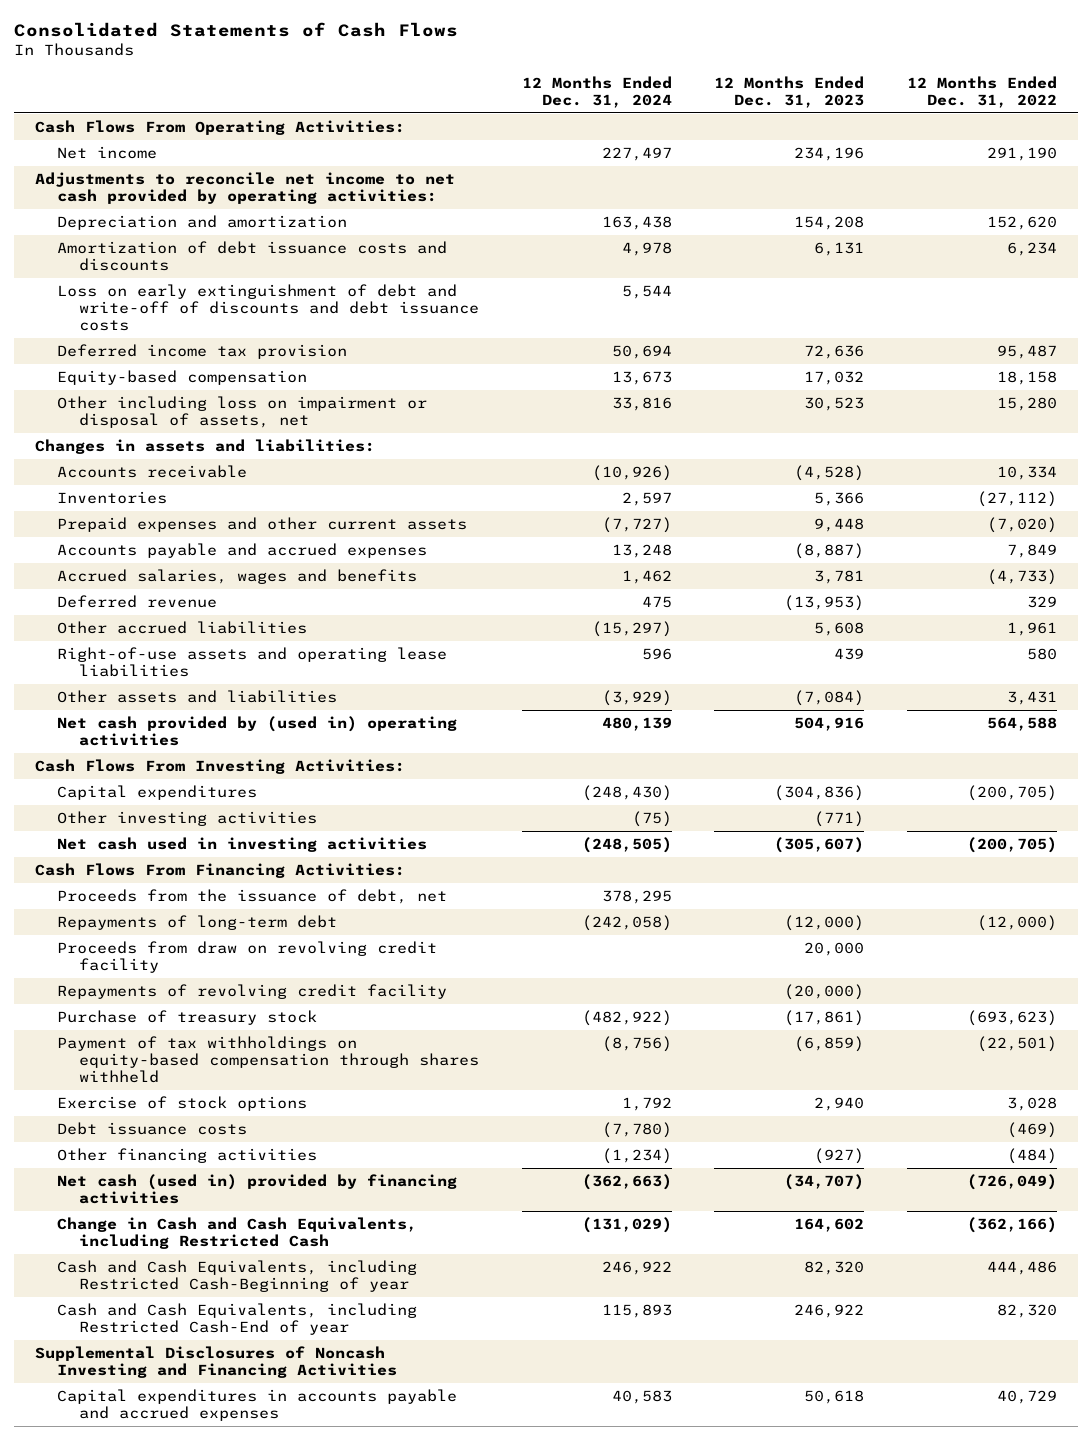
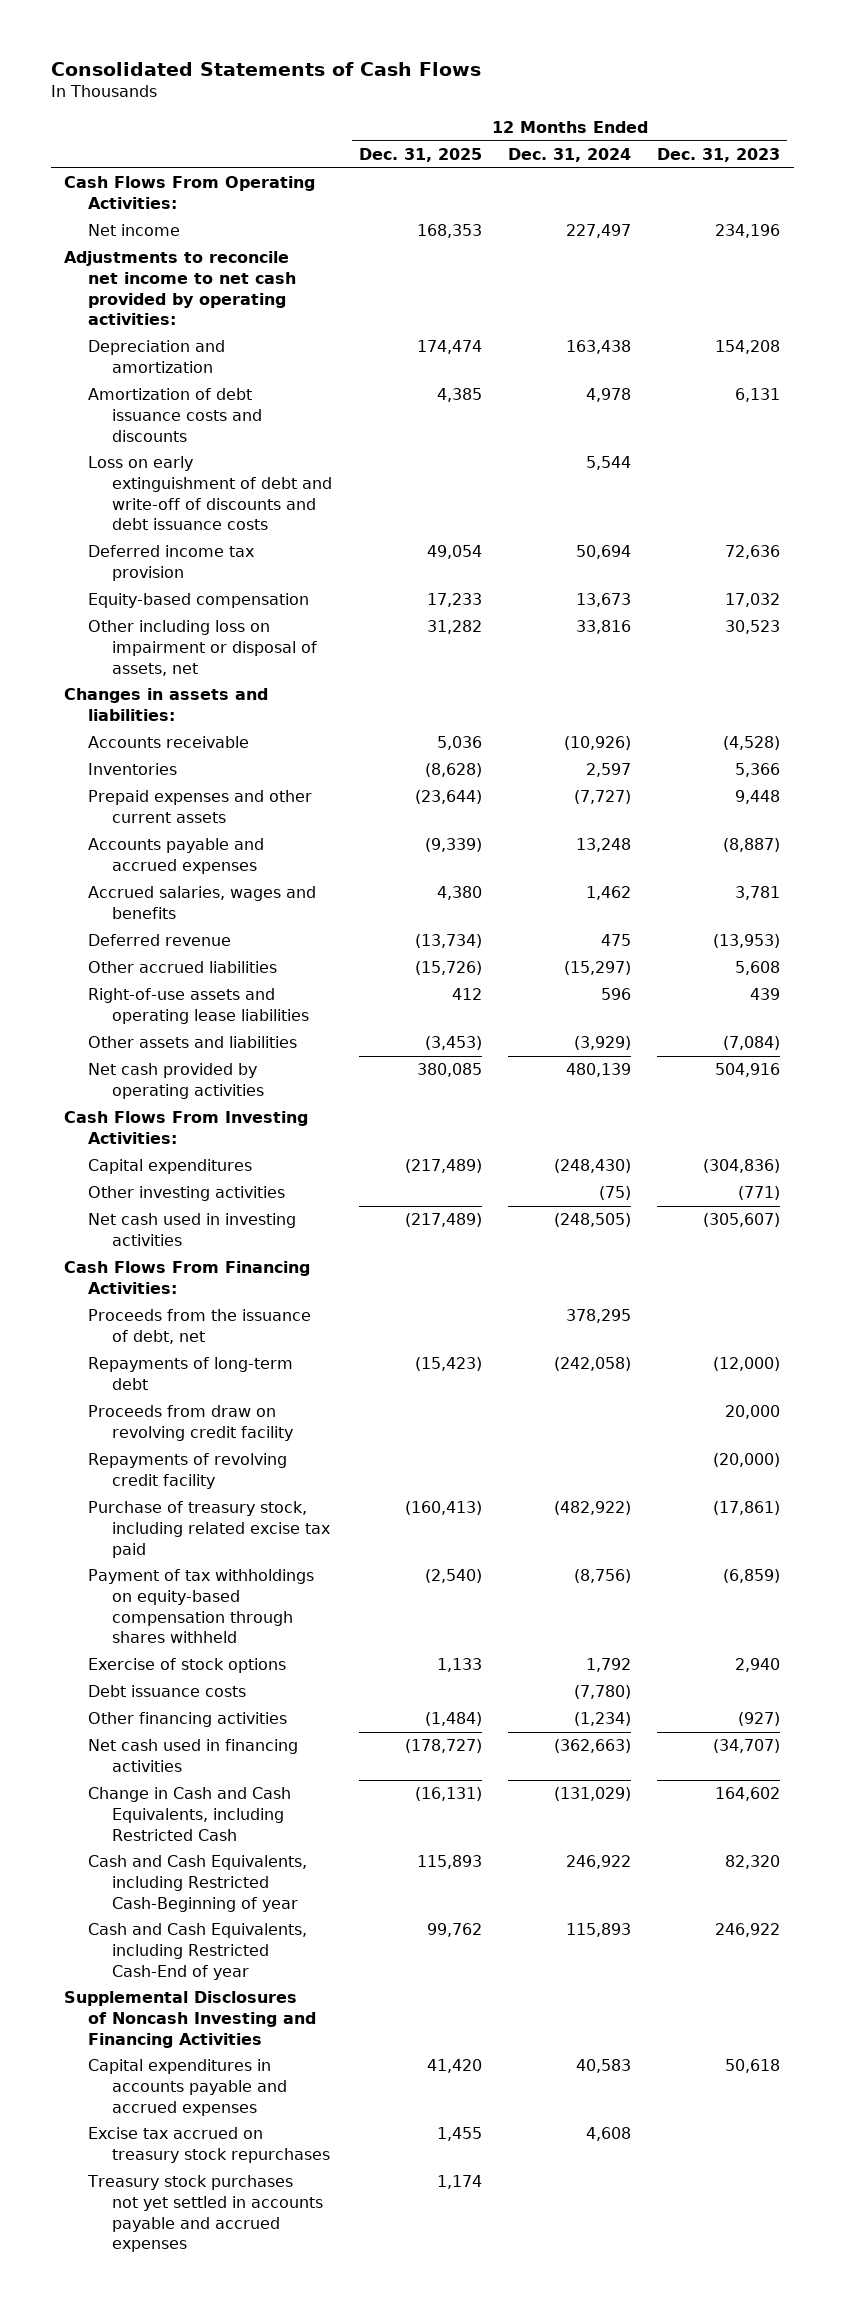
- | 12 Months Ended Dec. 31, 2024 | 12 Months Ended Dec. 31, 2023 | 12 Months Ended Dec. 31, 2022
+ | 12 Months Ended Dec. 31, 2025 | 12 Months Ended Dec. 31, 2024 | 12 Months Ended Dec. 31, 2023
- Net cash provided by (used in) operating activities | 480,139 | 504,916 | 564,588
+ Net cash provided by operating activities | 380,085 | 480,139 | 504,916
- Purchase of treasury stock | (482,922) | (17,861) | (693,623)
+ Purchase of treasury stock, including related excise tax paid | (160,413) | (482,922) | (17,861)
- Net cash (used in) provided by financing activities | (362,663) | (34,707) | (726,049)
+ Net cash used in financing activities | (178,727) | (362,663) | (34,707)
+ Excise tax accrued on treasury stock repurchases | 1,455 | 4,608 |
+ Treasury stock purchases not yet settled in accounts payable and accrued expenses | 1,174 | |

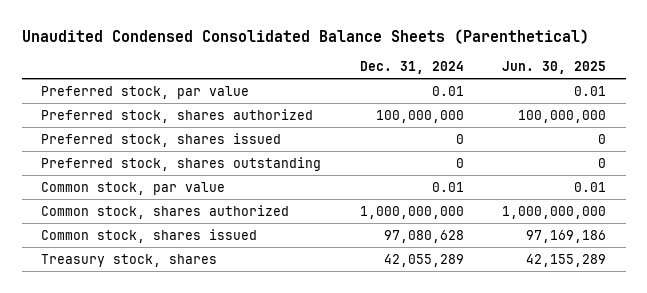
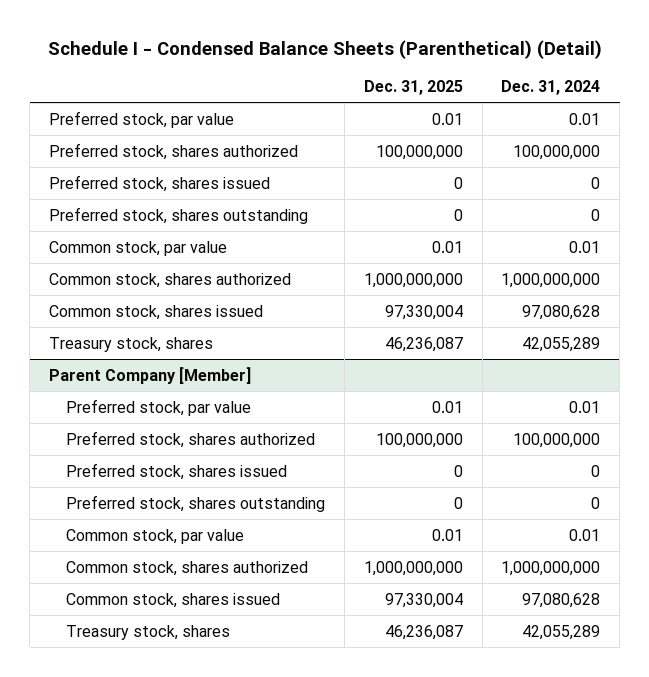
- Unaudited Condensed Consolidated Balance Sheets (Parenthetical)
+ Schedule I - Condensed Balance Sheets (Parenthetical) (Detail)
- | Dec. 31, 2024 | Jun. 30, 2025
+ | Dec. 31, 2025 | Dec. 31, 2024
+ Parent Company [Member]
+ Preferred stock, par value | 0.01 | 0.01
+ Preferred stock, shares authorized | 100,000,000 | 100,000,000
+ Preferred stock, shares issued | 0 | 0
+ Preferred stock, shares outstanding | 0 | 0
+ Common stock, par value | 0.01 | 0.01
+ Common stock, shares authorized | 1,000,000,000 | 1,000,000,000
+ Common stock, shares issued | 97,330,004 | 97,080,628
+ Treasury stock, shares | 46,236,087 | 42,055,289

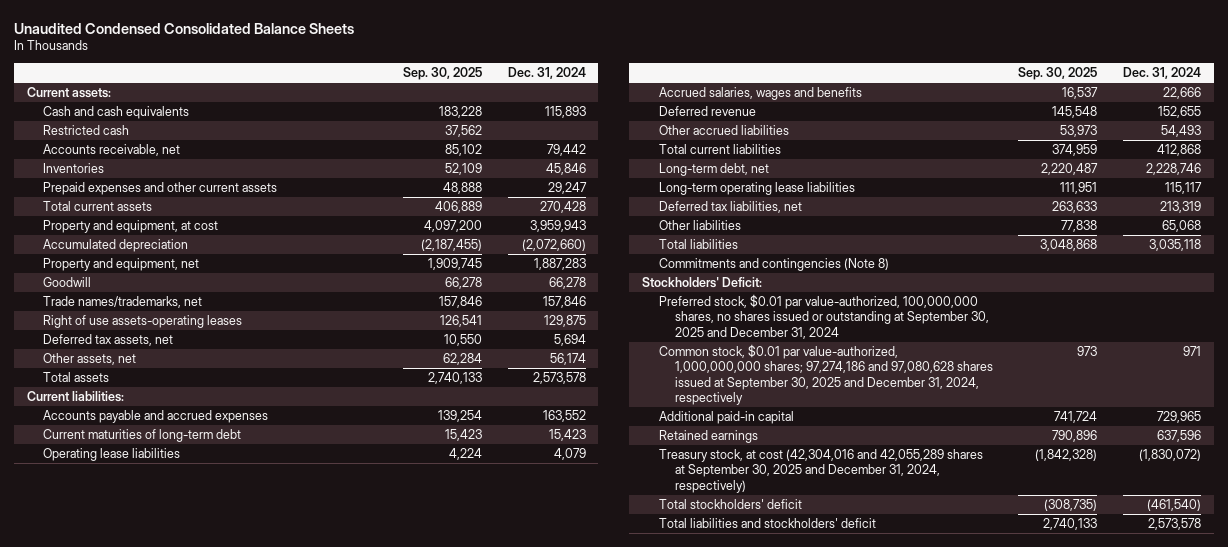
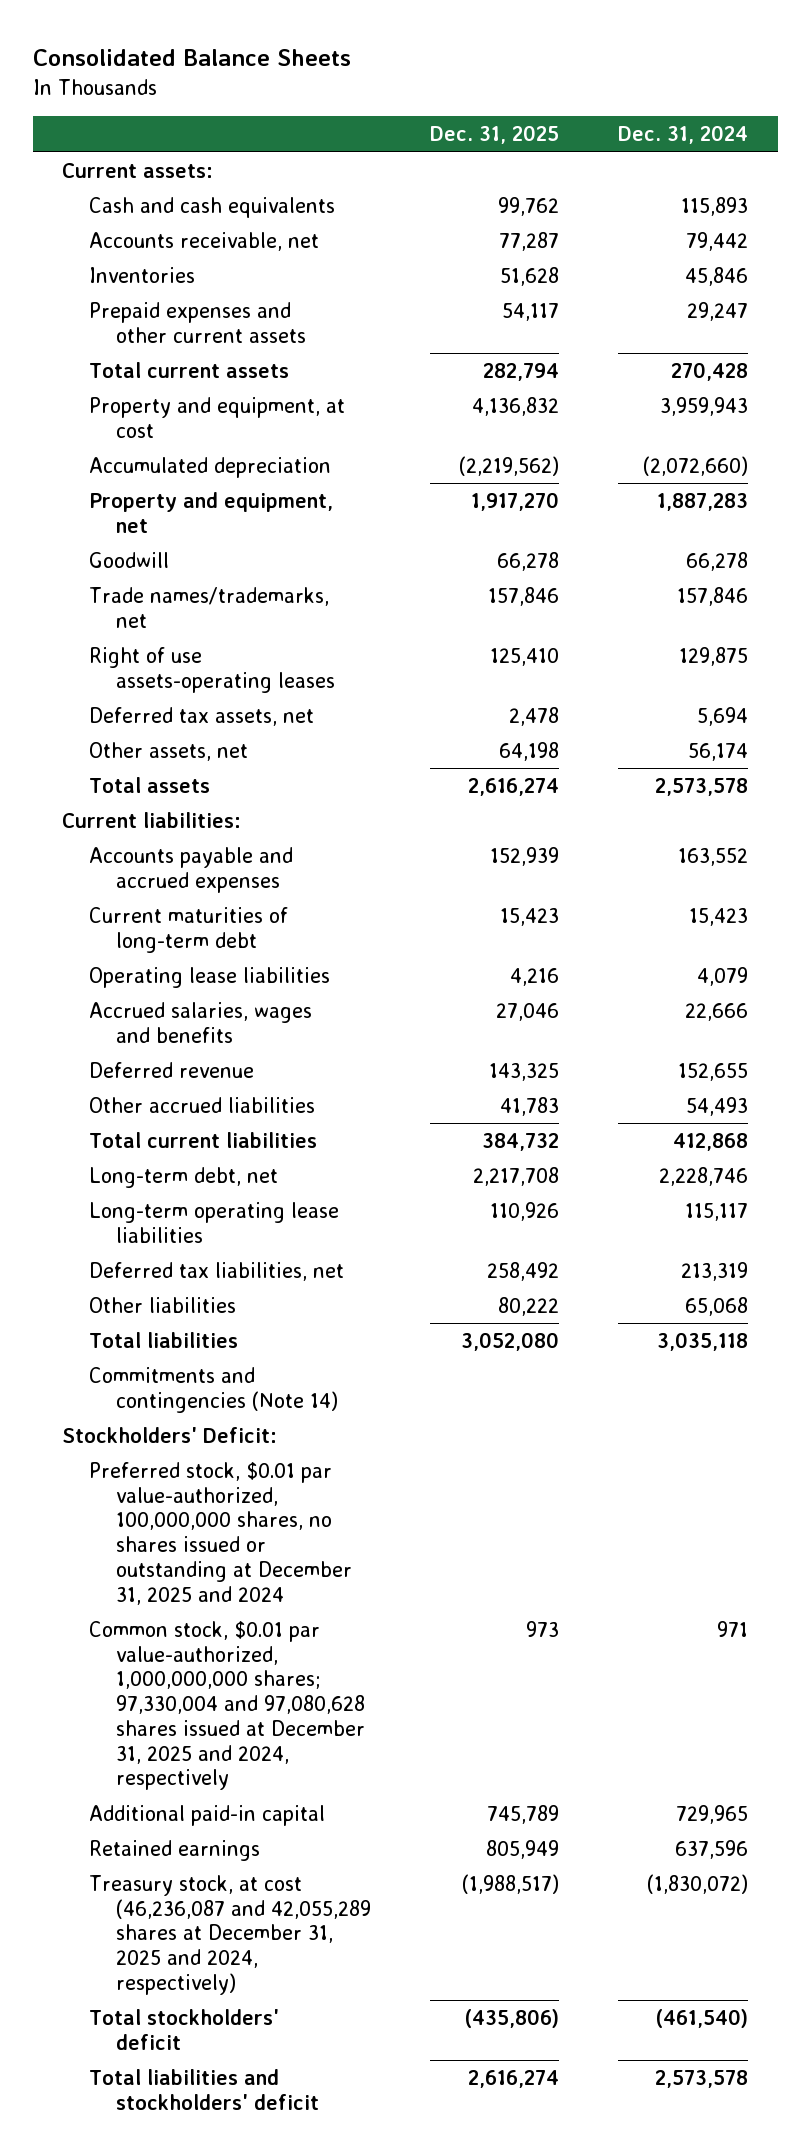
- Unaudited Condensed Consolidated Balance Sheets
+ Consolidated Balance Sheets
- | Sep. 30, 2025 | Dec. 31, 2024
+ | Dec. 31, 2025 | Dec. 31, 2024
- Restricted cash | 37,562 |
- Commitments and contingencies (Note 8)
+ Commitments and contingencies (Note 14)
- Preferred stock, $0.01 par value-authorized, 100,000,000 shares, no shares issued or outstanding at September 30, 2025 and December 31, 2024
- Common stock, $0.01 par value-authorized, 1,000,000,000 shares; 97,274,186 and 97,080,628 shares issued at September 30, 2025 and December 31, 2024, respectively | 973 | 971
+ Preferred stock, $0.01 par value-authorized, 100,000,000 shares, no shares issued or outstanding at December 31, 2025 and 2024
+ Common stock, $0.01 par value-authorized, 1,000,000,000 shares; 97,330,004 and 97,080,628 shares issued at December 31, 2025 and 2024, respectively | 973 | 971
- Treasury stock, at cost (42,304,016 and 42,055,289 shares at September 30, 2025 and December 31, 2024, respectively) | (1,842,328) | (1,830,072)
+ Treasury stock, at cost (46,236,087 and 42,055,289 shares at December 31, 2025 and 2024, respectively) | (1,988,517) | (1,830,072)

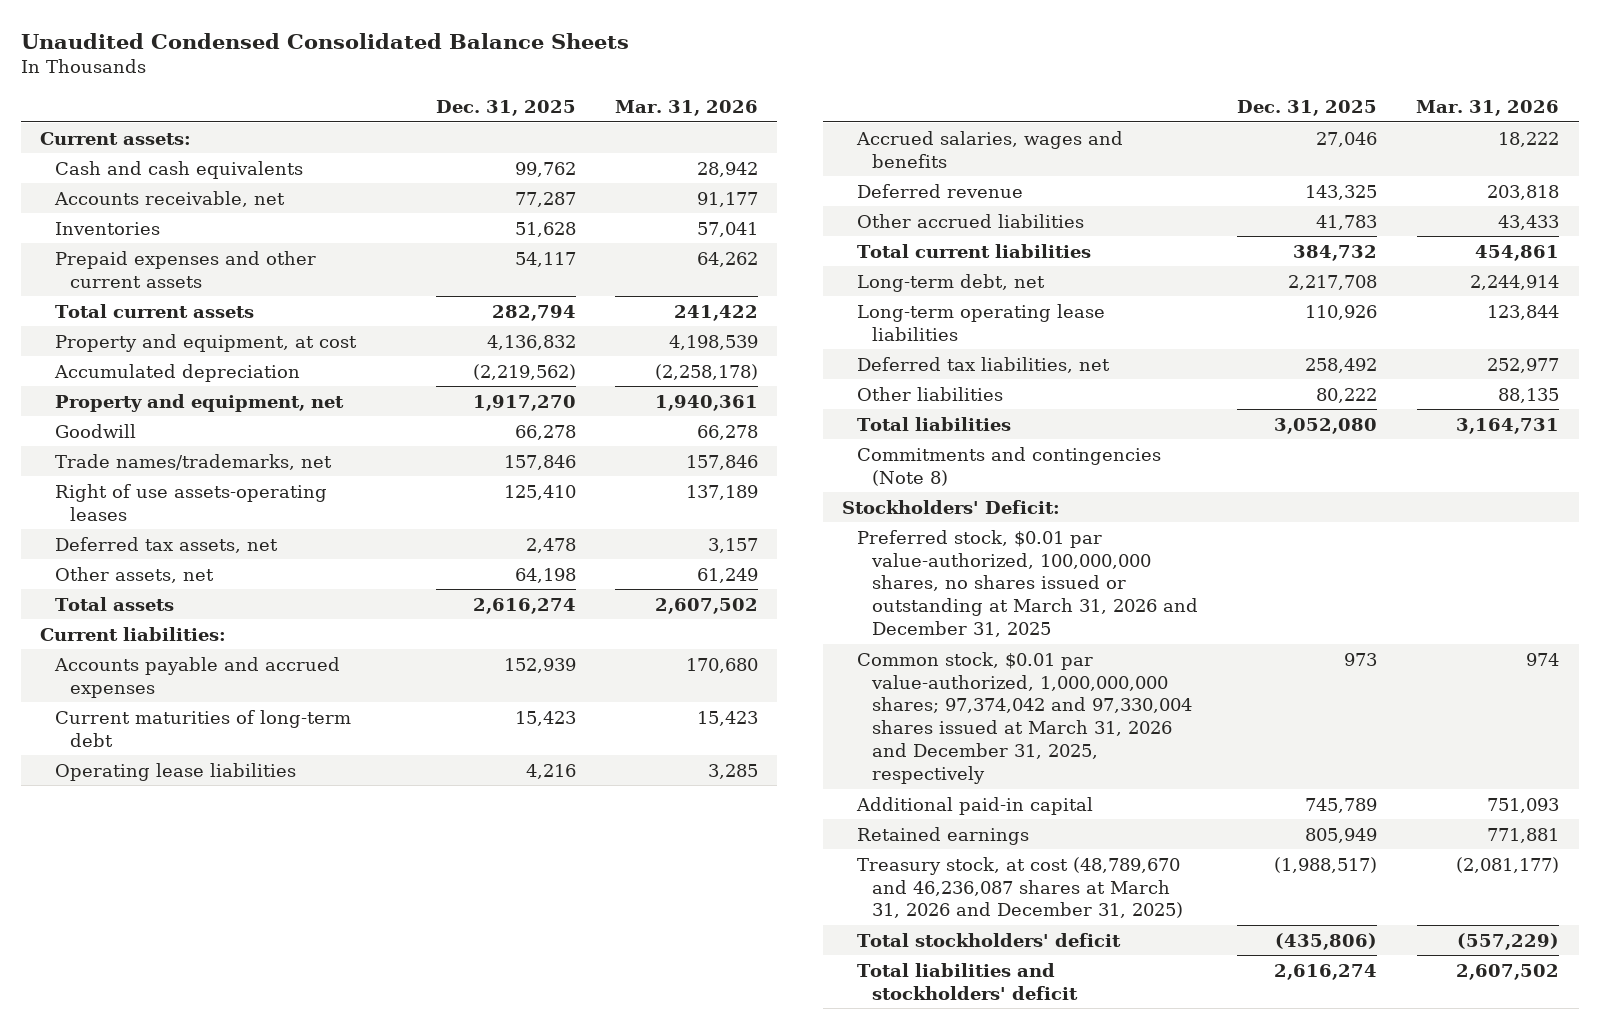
- Consolidated Balance Sheets
+ Unaudited Condensed Consolidated Balance Sheets
- | Dec. 31, 2025 | Dec. 31, 2024
+ | Dec. 31, 2025 | Mar. 31, 2026
- Commitments and contingencies (Note 14)
+ Commitments and contingencies (Note 8)
- Preferred stock, $0.01 par value-authorized, 100,000,000 shares, no shares issued or outstanding at December 31, 2025 and 2024
- Common stock, $0.01 par value-authorized, 1,000,000,000 shares; 97,330,004 and 97,080,628 shares issued at December 31, 2025 and 2024, respectively | 973 | 971
+ Preferred stock, $0.01 par value-authorized, 100,000,000 shares, no shares issued or outstanding at March 31, 2026 and December 31, 2025
+ Common stock, $0.01 par value-authorized, 1,000,000,000 shares; 97,374,042 and 97,330,004 shares issued at March 31, 2026 and December 31, 2025, respectively | 973 | 974
- Treasury stock, at cost (46,236,087 and 42,055,289 shares at December 31, 2025 and 2024, respectively) | (1,988,517) | (1,830,072)
+ Treasury stock, at cost (48,789,670 and 46,236,087 shares at March 31, 2026 and December 31, 2025) | (1,988,517) | (2,081,177)

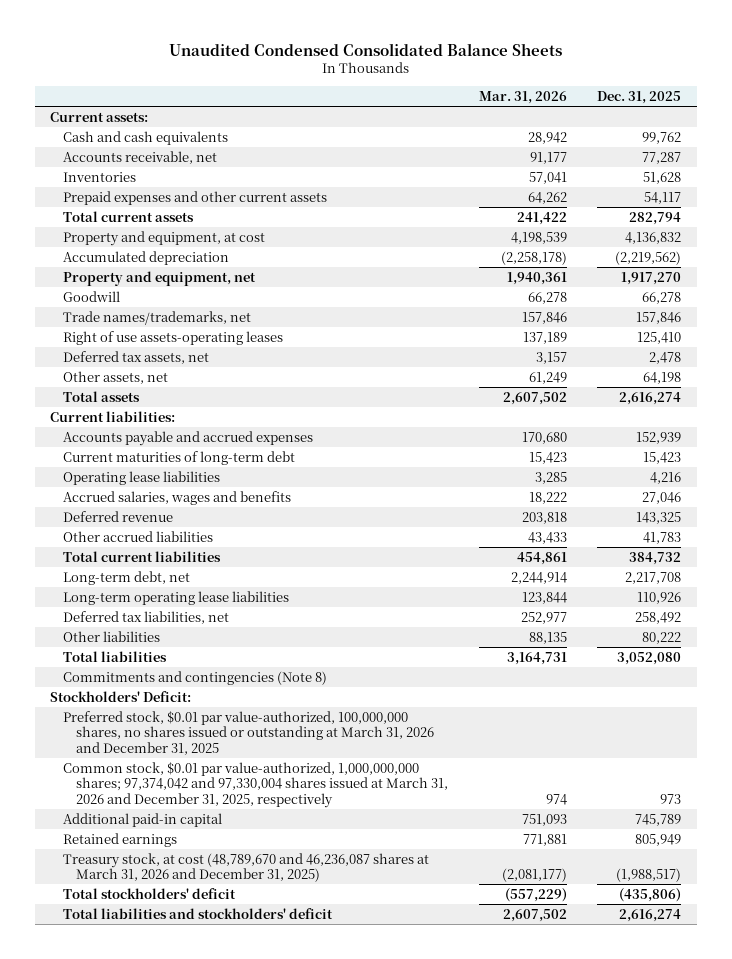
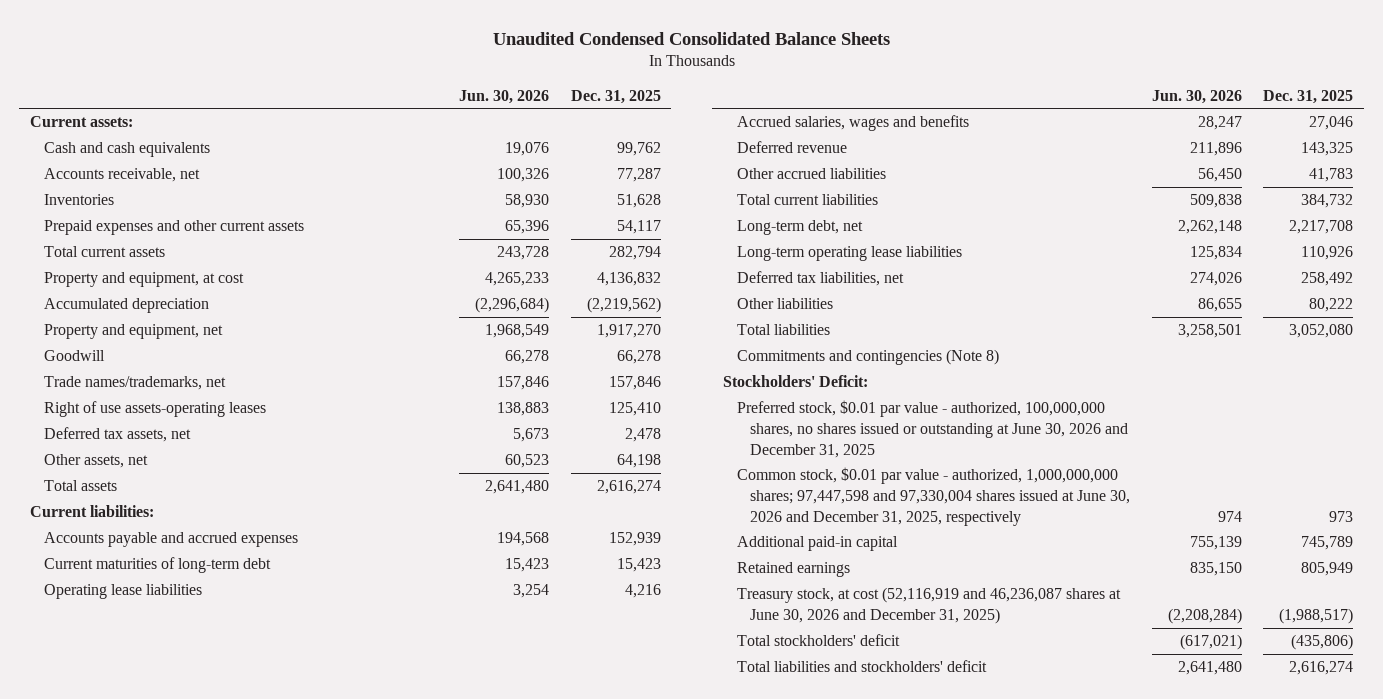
- | Mar. 31, 2026 | Dec. 31, 2025
+ | Jun. 30, 2026 | Dec. 31, 2025
- Preferred stock, $0.01 par value-authorized, 100,000,000 shares, no shares issued or outstanding at March 31, 2026 and December 31, 2025
- Common stock, $0.01 par value-authorized, 1,000,000,000 shares; 97,374,042 and 97,330,004 shares issued at March 31, 2026 and December 31, 2025, respectively | 974 | 973
+ Preferred stock, $0.01 par value - authorized, 100,000,000 shares, no shares issued or outstanding at June 30, 2026 and December 31, 2025
+ Common stock, $0.01 par value - authorized, 1,000,000,000 shares; 97,447,598 and 97,330,004 shares issued at June 30, 2026 and December 31, 2025, respectively | 974 | 973
- Treasury stock, at cost (48,789,670 and 46,236,087 shares at March 31, 2026 and December 31, 2025) | (2,081,177) | (1,988,517)
+ Treasury stock, at cost (52,116,919 and 46,236,087 shares at June 30, 2026 and December 31, 2025) | (2,208,284) | (1,988,517)

